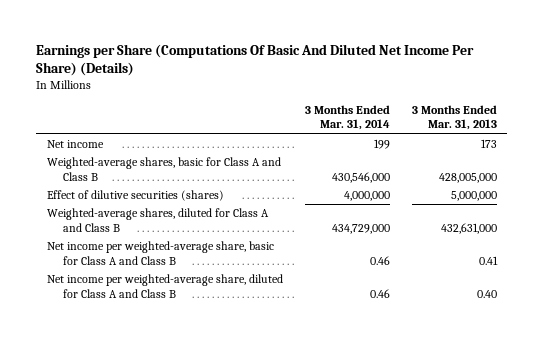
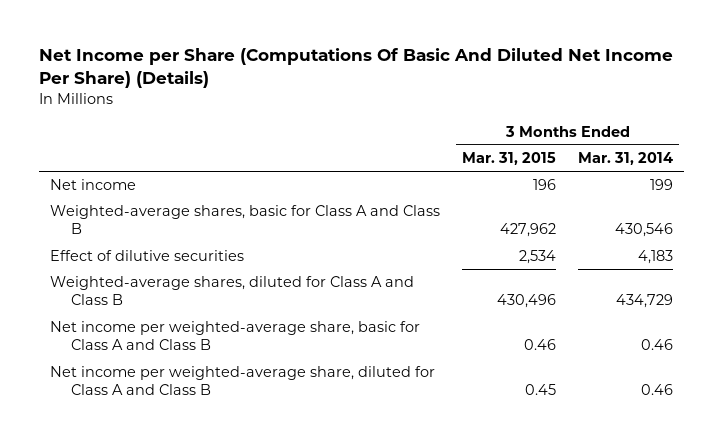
- Earnings per Share (Computations Of Basic And Diluted Net Income Per Share) (Details)
+ Net Income per Share (Computations Of Basic And Diluted Net Income Per Share) (Details)
- | 3 Months Ended Mar. 31, 2014 | 3 Months Ended Mar. 31, 2013
+ | 3 Months Ended Mar. 31, 2015 | 3 Months Ended Mar. 31, 2014
- Weighted-average shares, basic for Class A and Class B | 430,546,000 | 428,005,000
- Effect of dilutive securities (shares) | 4,000,000 | 5,000,000
- Weighted-average shares, diluted for Class A and Class B | 434,729,000 | 432,631,000
+ Weighted-average shares, basic for Class A and Class B | 427,962 | 430,546
+ Effect of dilutive securities | 2,534 | 4,183
+ Weighted-average shares, diluted for Class A and Class B | 430,496 | 434,729

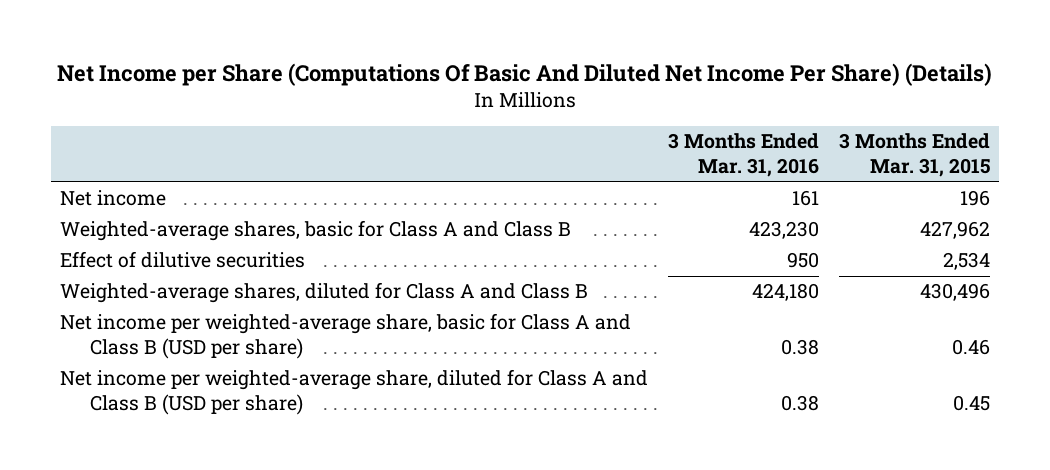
- | 3 Months Ended Mar. 31, 2015 | 3 Months Ended Mar. 31, 2014
+ | 3 Months Ended Mar. 31, 2016 | 3 Months Ended Mar. 31, 2015
- Net income per weighted-average share, basic for Class A and Class B | 0.46 | 0.46
- Net income per weighted-average share, diluted for Class A and Class B | 0.45 | 0.46
+ Net income per weighted-average share, basic for Class A and Class B (USD per share) | 0.38 | 0.46
+ Net income per weighted-average share, diluted for Class A and Class B (USD per share) | 0.38 | 0.45

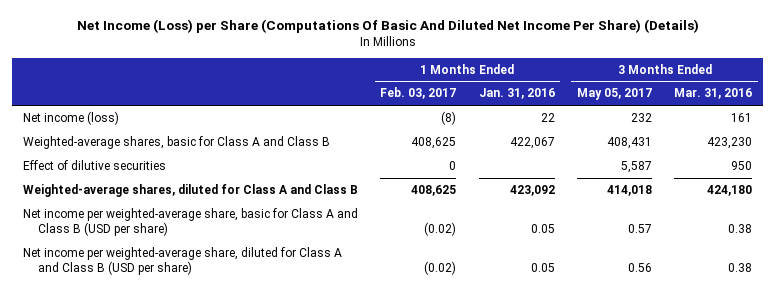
- Net Income per Share (Computations Of Basic And Diluted Net Income Per Share) (Details)
+ Net Income (Loss) per Share (Computations Of Basic And Diluted Net Income Per Share) (Details)
- | 3 Months Ended Mar. 31, 2016 | 3 Months Ended Mar. 31, 2015
+ | 1 Months Ended Feb. 03, 2017 | 1 Months Ended Jan. 31, 2016 | 3 Months Ended May 05, 2017 | 3 Months Ended Mar. 31, 2016
- Net income | 161 | 196
+ Net income (loss) | (8) | 22 | 232 | 161

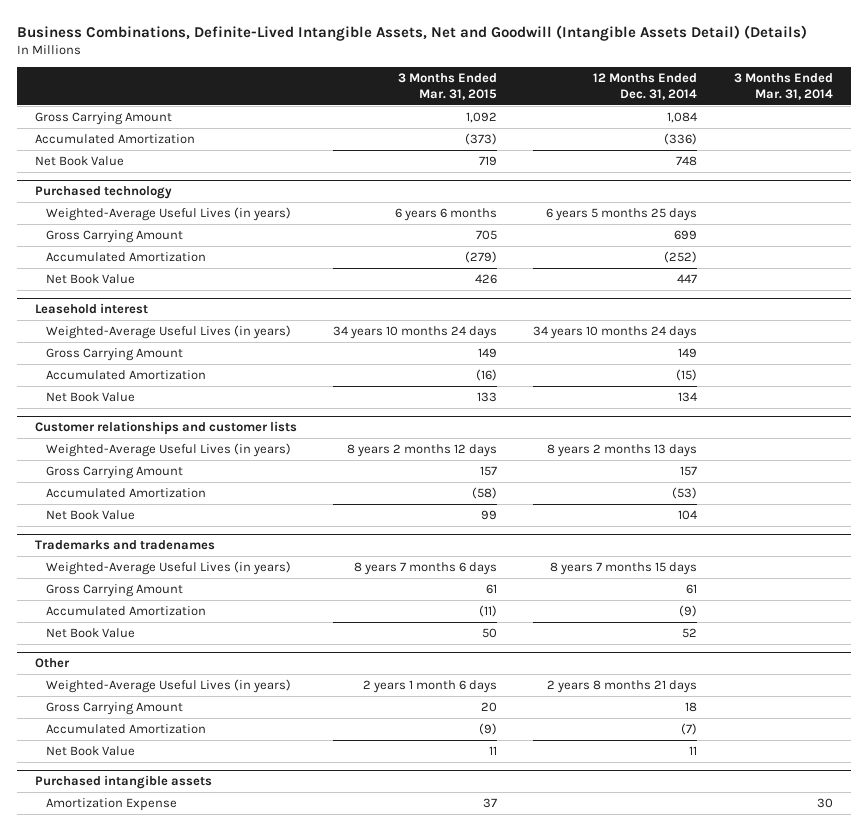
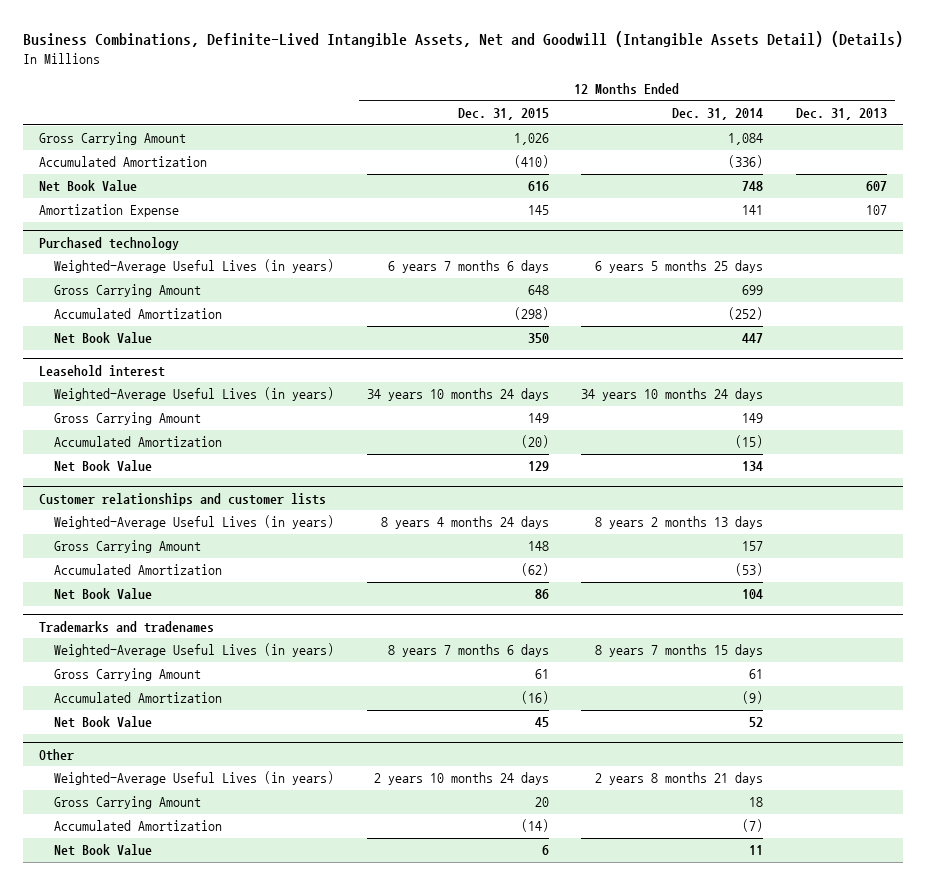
- | 3 Months Ended Mar. 31, 2015 | 12 Months Ended Dec. 31, 2014 | 3 Months Ended Mar. 31, 2014
+ | 12 Months Ended Dec. 31, 2015 | 12 Months Ended Dec. 31, 2014 | 12 Months Ended Dec. 31, 2013
+ Amortization Expense | 145 | 141 | 107
- Purchased intangible assets
- Amortization Expense | 37 | | 30

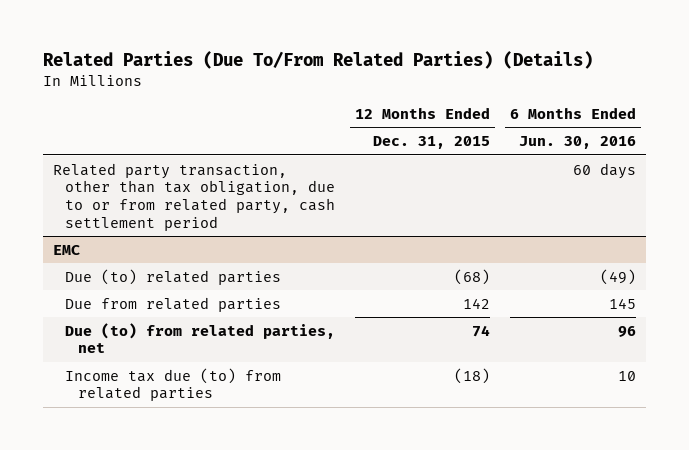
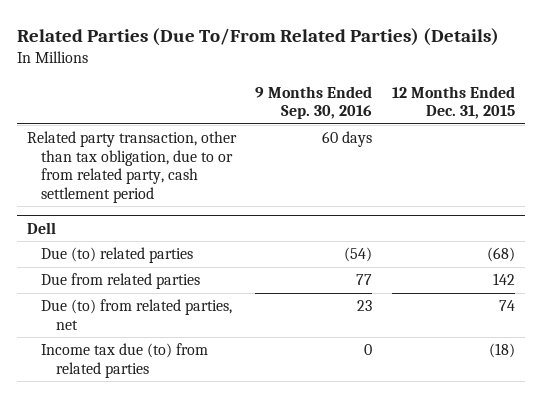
- | 12 Months Ended Dec. 31, 2015 | 6 Months Ended Jun. 30, 2016
+ | 9 Months Ended Sep. 30, 2016 | 12 Months Ended Dec. 31, 2015
- EMC
+ Dell

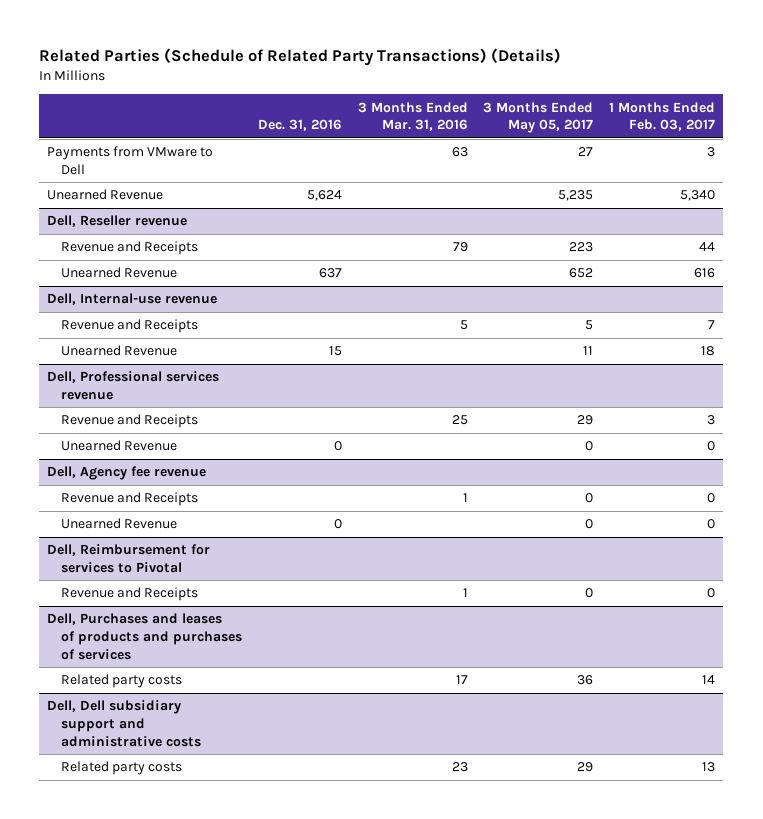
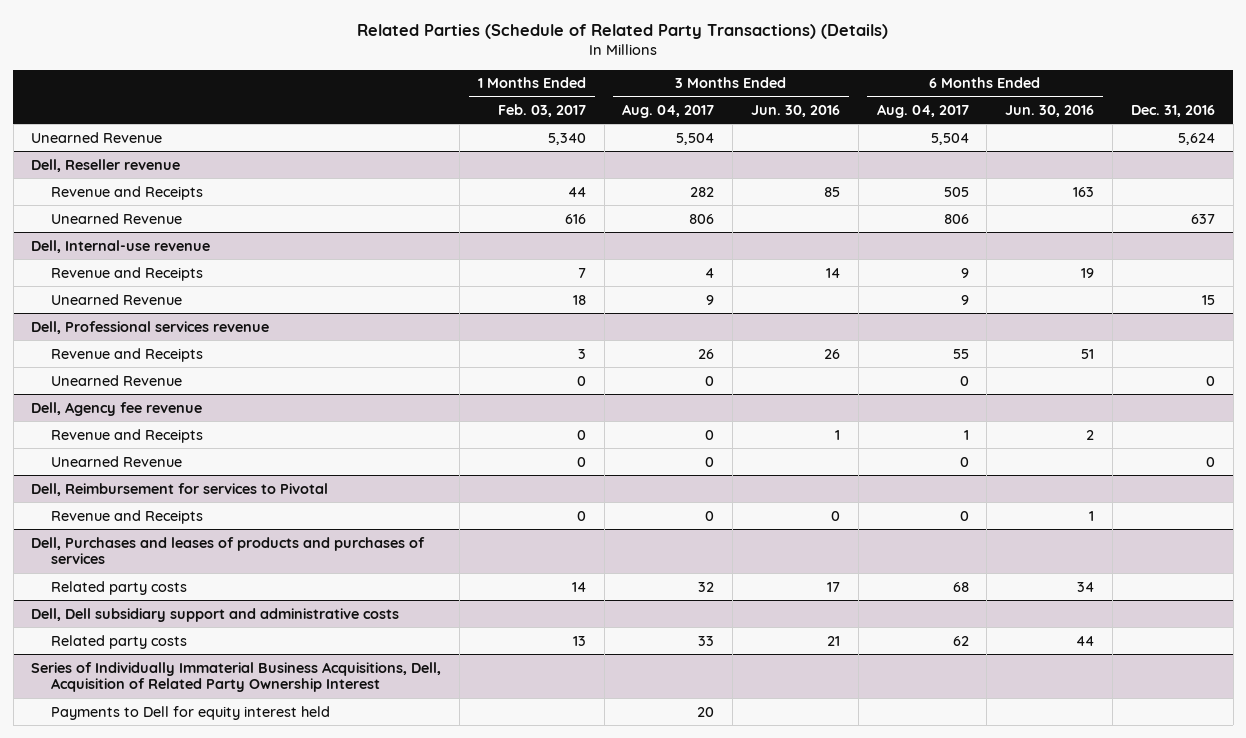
- | Dec. 31, 2016 | 3 Months Ended Mar. 31, 2016 | 3 Months Ended May 05, 2017 | 1 Months Ended Feb. 03, 2017
+ | 1 Months Ended Feb. 03, 2017 | 3 Months Ended Aug. 04, 2017 | 3 Months Ended Jun. 30, 2016 | 6 Months Ended Aug. 04, 2017 | 6 Months Ended Jun. 30, 2016 | Dec. 31, 2016
- Payments from VMware to Dell | | 63 | 27 | 3
+ Series of Individually Immaterial Business Acquisitions, Dell, Acquisition of Related Party Ownership Interest
+ Payments to Dell for equity interest held | | 20 | | | |

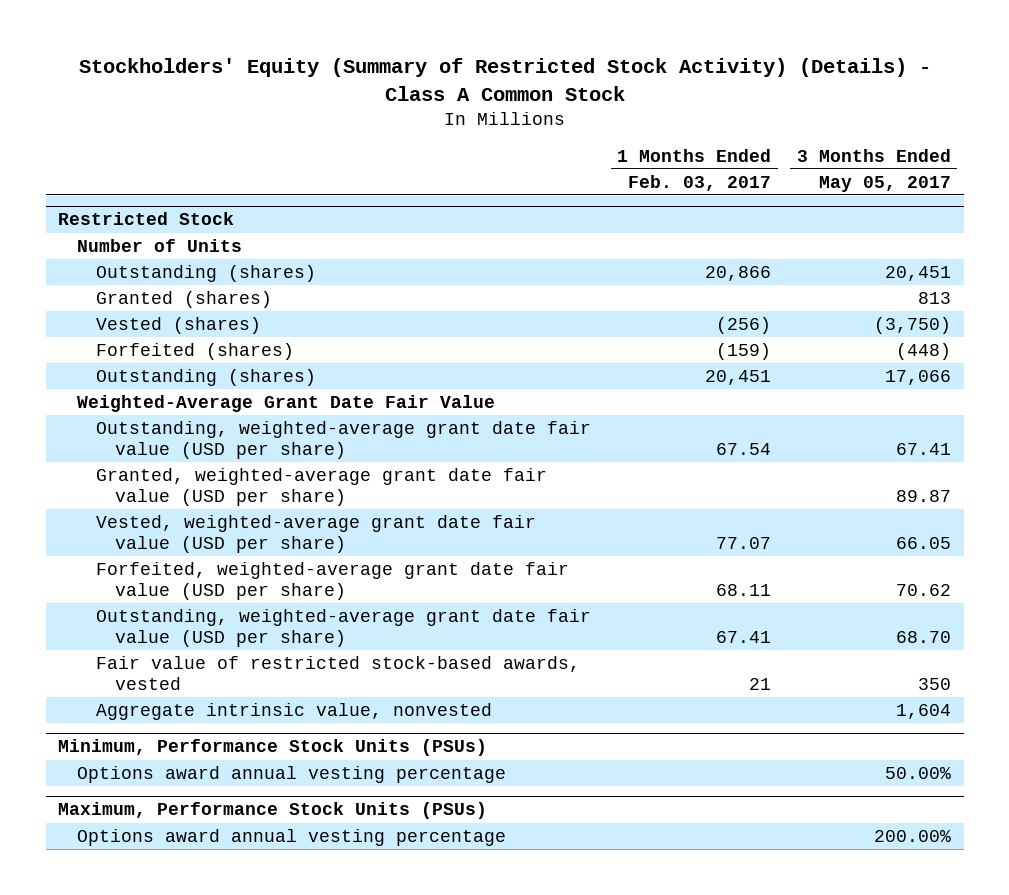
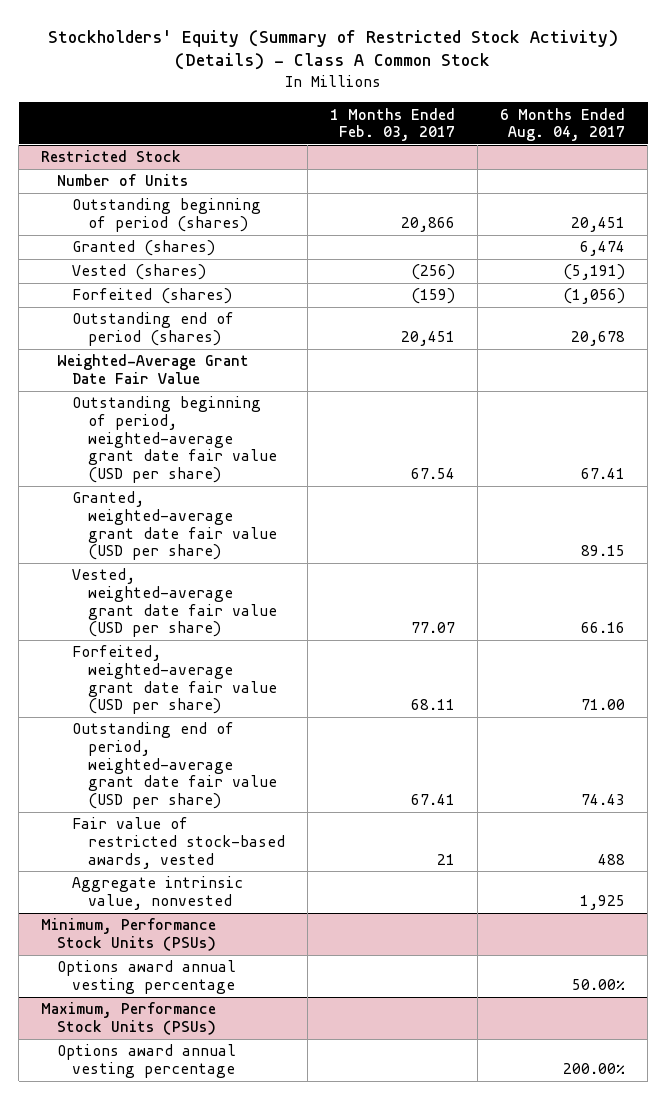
- | 1 Months Ended Feb. 03, 2017 | 3 Months Ended May 05, 2017
+ | 1 Months Ended Feb. 03, 2017 | 6 Months Ended Aug. 04, 2017
@ Restricted Stock
- Outstanding (shares) | 20,866 | 20,451
+ Outstanding beginning of period (shares) | 20,866 | 20,451
- Outstanding (shares) | 20,451 | 17,066
+ Outstanding end of period (shares) | 20,451 | 20,678
- Outstanding, weighted-average grant date fair value (USD per share) | 67.54 | 67.41
+ Outstanding beginning of period, weighted-average grant date fair value (USD per share) | 67.54 | 67.41
- Outstanding, weighted-average grant date fair value (USD per share) | 67.41 | 68.70
+ Outstanding end of period, weighted-average grant date fair value (USD per share) | 67.41 | 74.43

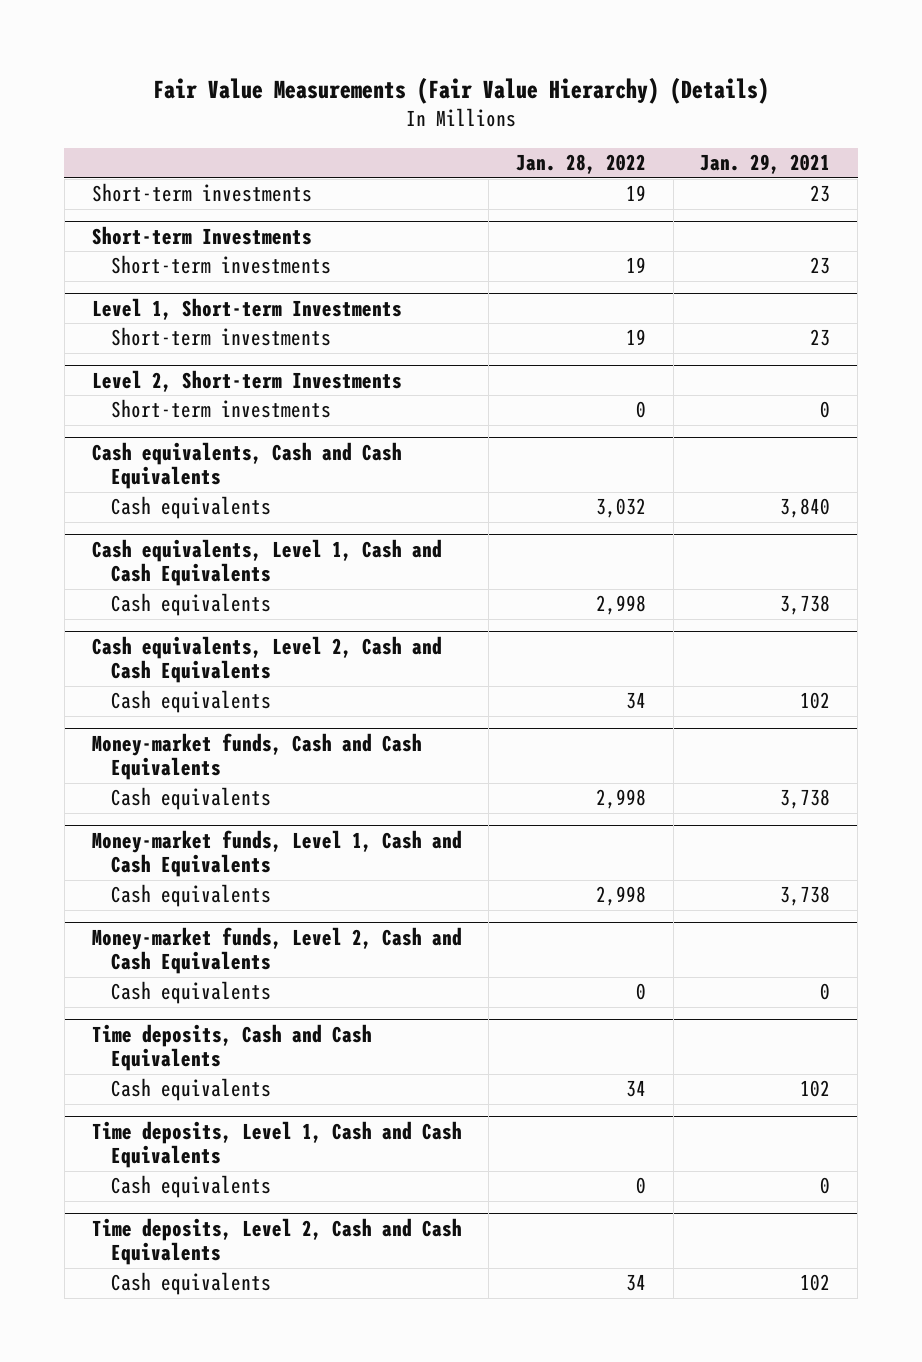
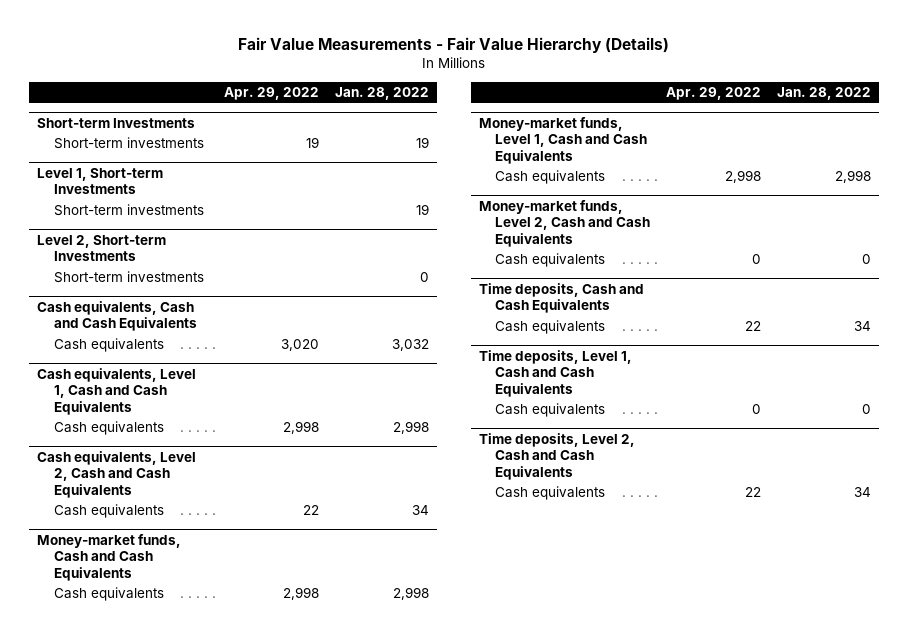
- Fair Value Measurements (Fair Value Hierarchy) (Details)
+ Fair Value Measurements - Fair Value Hierarchy (Details)
- | Jan. 28, 2022 | Jan. 29, 2021
+ | Apr. 29, 2022 | Jan. 28, 2022
- Short-term investments | 19 | 23

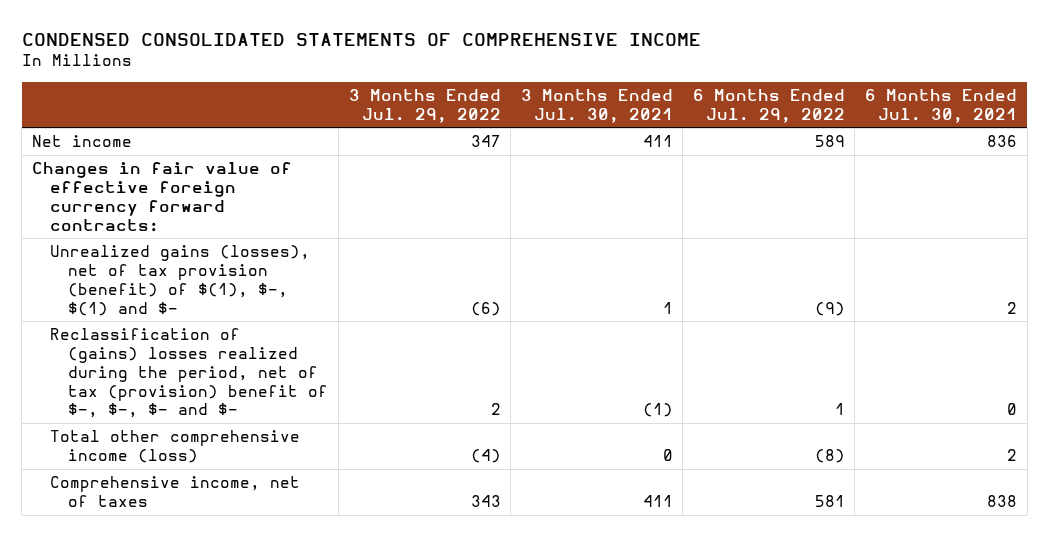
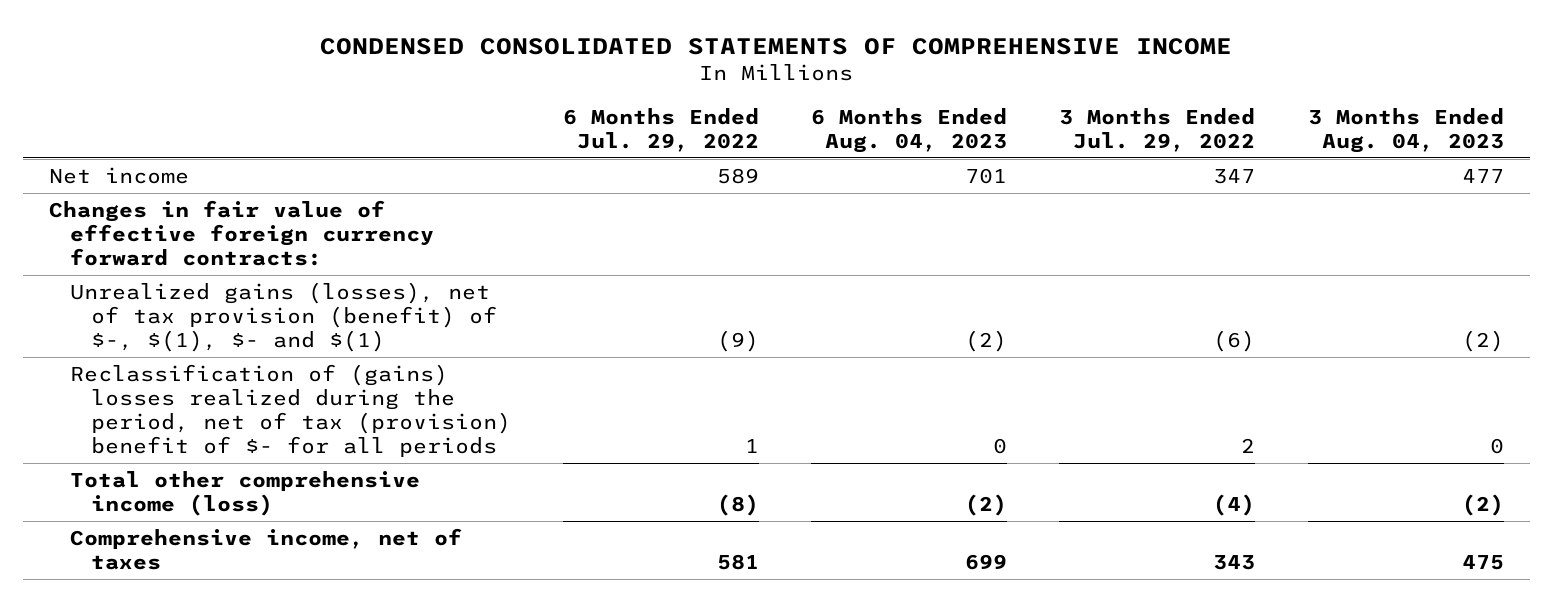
- | 3 Months Ended Jul. 29, 2022 | 3 Months Ended Jul. 30, 2021 | 6 Months Ended Jul. 29, 2022 | 6 Months Ended Jul. 30, 2021
+ | 6 Months Ended Jul. 29, 2022 | 6 Months Ended Aug. 04, 2023 | 3 Months Ended Jul. 29, 2022 | 3 Months Ended Aug. 04, 2023
- Unrealized gains (losses), net of tax provision (benefit) of $(1), $-, $(1) and $- | (6) | 1 | (9) | 2
- Reclassification of (gains) losses realized during the period, net of tax (provision) benefit of $-, $-, $- and $- | 2 | (1) | 1 | 0
+ Unrealized gains (losses), net of tax provision (benefit) of $-, $(1), $- and $(1) | (9) | (2) | (6) | (2)
+ Reclassification of (gains) losses realized during the period, net of tax (provision) benefit of $- for all periods | 1 | 0 | 2 | 0

